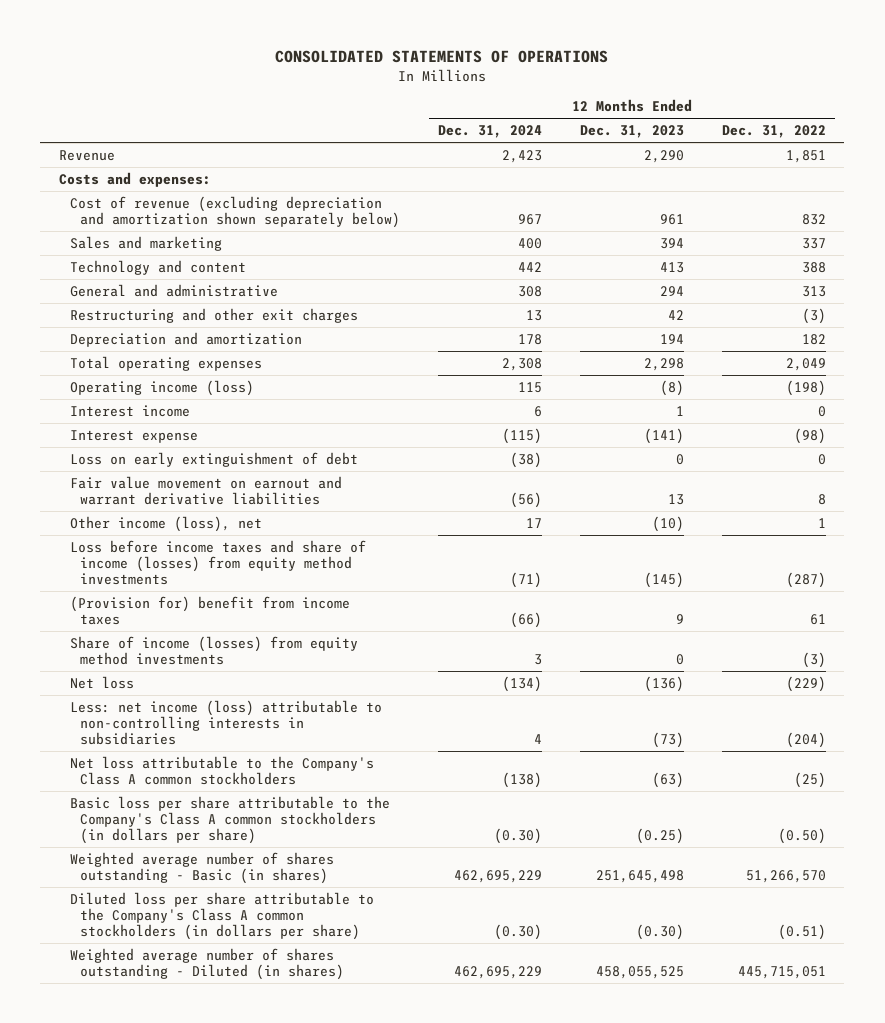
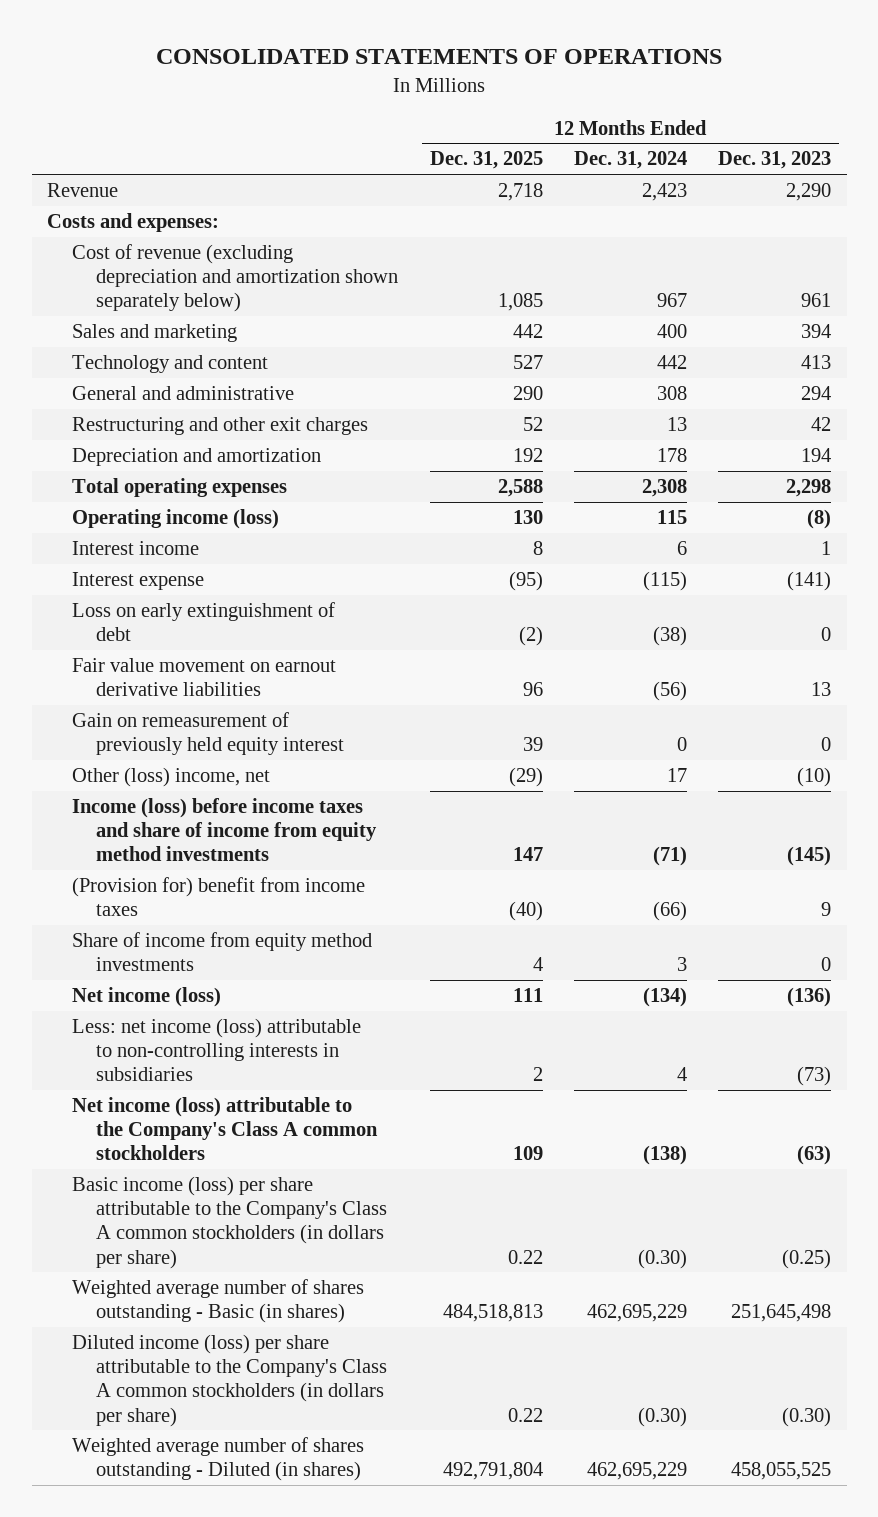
- | 12 Months Ended Dec. 31, 2024 | 12 Months Ended Dec. 31, 2023 | 12 Months Ended Dec. 31, 2022
+ | 12 Months Ended Dec. 31, 2025 | 12 Months Ended Dec. 31, 2024 | 12 Months Ended Dec. 31, 2023
- Fair value movement on earnout and warrant derivative liabilities | (56) | 13 | 8
- Other income (loss), net | 17 | (10) | 1
- Loss before income taxes and share of income (losses) from equity method investments | (71) | (145) | (287)
+ Fair value movement on earnout derivative liabilities | 96 | (56) | 13
+ Gain on remeasurement of previously held equity interest | 39 | 0 | 0
+ Other (loss) income, net | (29) | 17 | (10)
+ Income (loss) before income taxes and share of income from equity method investments | 147 | (71) | (145)
- Share of income (losses) from equity method investments | 3 | 0 | (3)
- Net loss | (134) | (136) | (229)
+ Share of income from equity method investments | 4 | 3 | 0
+ Net income (loss) | 111 | (134) | (136)
- Net loss attributable to the Company's Class A common stockholders | (138) | (63) | (25)
- Basic loss per share attributable to the Company's Class A common stockholders (in dollars per share) | (0.30) | (0.25) | (0.50)
+ Net income (loss) attributable to the Company's Class A common stockholders | 109 | (138) | (63)
+ Basic income (loss) per share attributable to the Company's Class A common stockholders (in dollars per share) | 0.22 | (0.30) | (0.25)
- Diluted loss per share attributable to the Company's Class A common stockholders (in dollars per share) | (0.30) | (0.30) | (0.51)
+ Diluted income (loss) per share attributable to the Company's Class A common stockholders (in dollars per share) | 0.22 | (0.30) | (0.30)

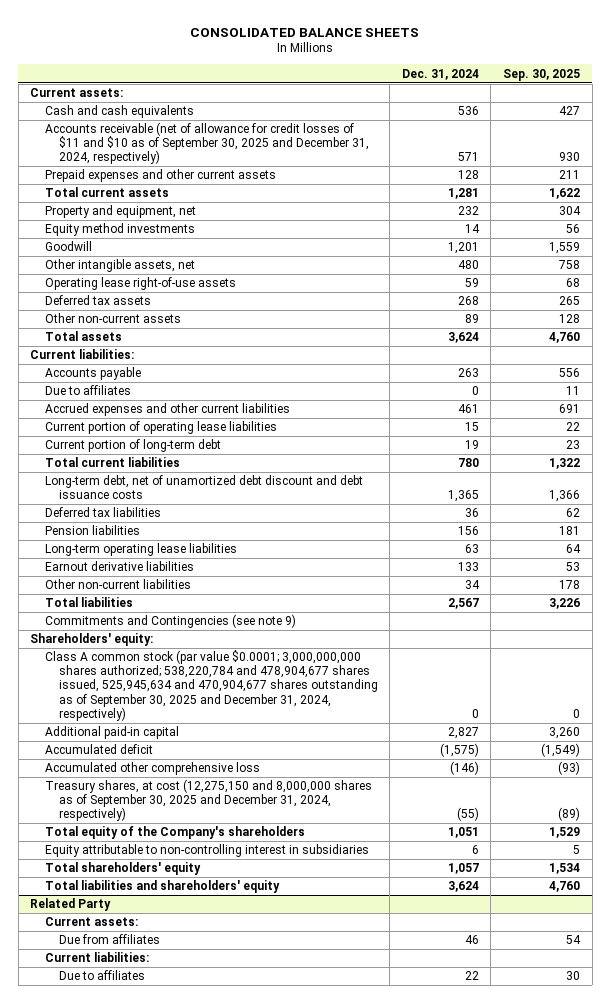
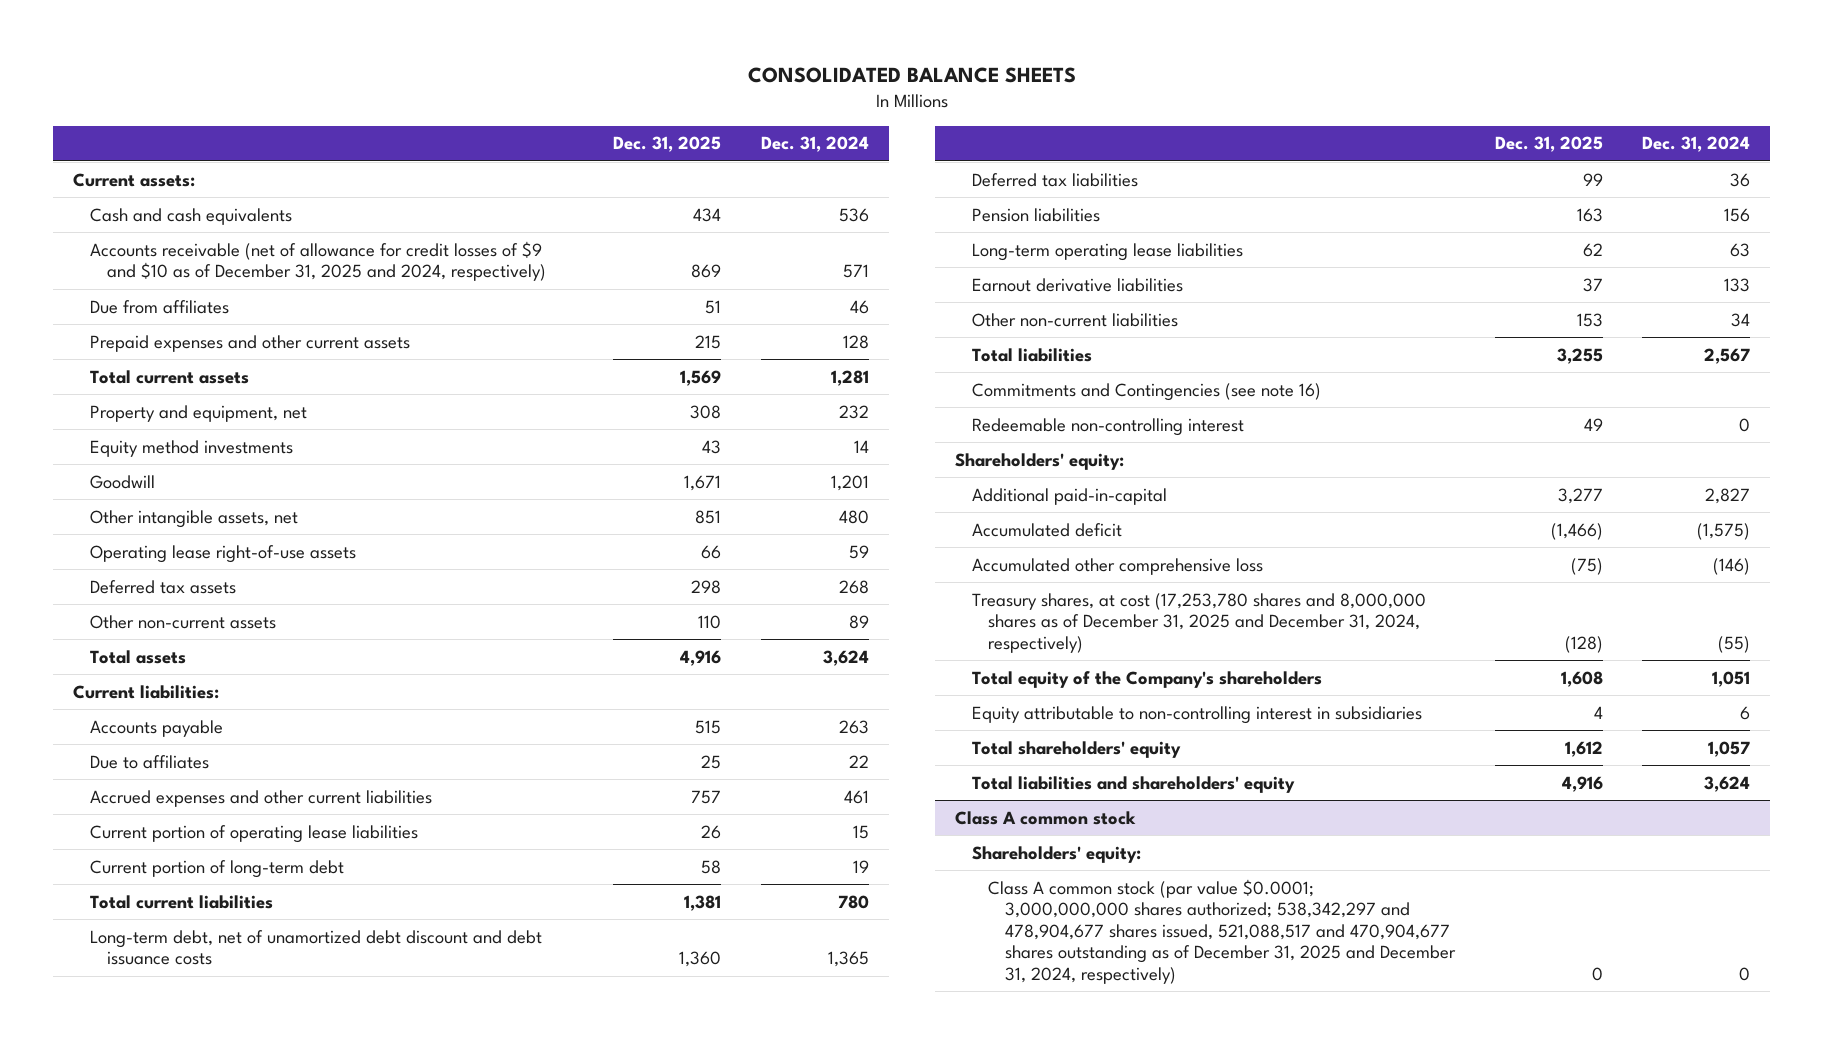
- | Dec. 31, 2024 | Sep. 30, 2025
+ | Dec. 31, 2025 | Dec. 31, 2024
- Accounts receivable (net of allowance for credit losses of $11 and $10 as of September 30, 2025 and December 31, 2024, respectively) | 571 | 930
+ Accounts receivable (net of allowance for credit losses of $9 and $10 as of December 31, 2025 and 2024, respectively) | 869 | 571
+ Due from affiliates | 51 | 46
- Due to affiliates | 0 | 11
+ Due to affiliates | 25 | 22
- Commitments and Contingencies (see note 9)
+ Commitments and Contingencies (see note 16)
+ Redeemable non-controlling interest | 49 | 0
- Class A common stock (par value $0.0001; 3,000,000,000 shares authorized; 538,220,784 and 478,904,677 shares issued, 525,945,634 and 470,904,677 shares outstanding as of September 30, 2025 and December 31, 2024, respectively) | 0 | 0
- Additional paid-in capital | 2,827 | 3,260
+ Additional paid-in-capital | 3,277 | 2,827
- Treasury shares, at cost (12,275,150 and 8,000,000 shares as of September 30, 2025 and December 31, 2024, respectively) | (55) | (89)
+ Treasury shares, at cost (17,253,780 shares and 8,000,000 shares as of December 31, 2025 and December 31, 2024, respectively) | (128) | (55)
- Related Party
- Current assets:
- Due from affiliates | 46 | 54
- Current liabilities:
- Due to affiliates | 22 | 30
+ Class A common stock
+ Shareholders' equity:
+ Class A common stock (par value $0.0001; 3,000,000,000 shares authorized; 538,342,297 and 478,904,677 shares issued, 521,088,517 and 470,904,677 shares outstanding as of December 31, 2025 and December 31, 2024, respectively) | 0 | 0

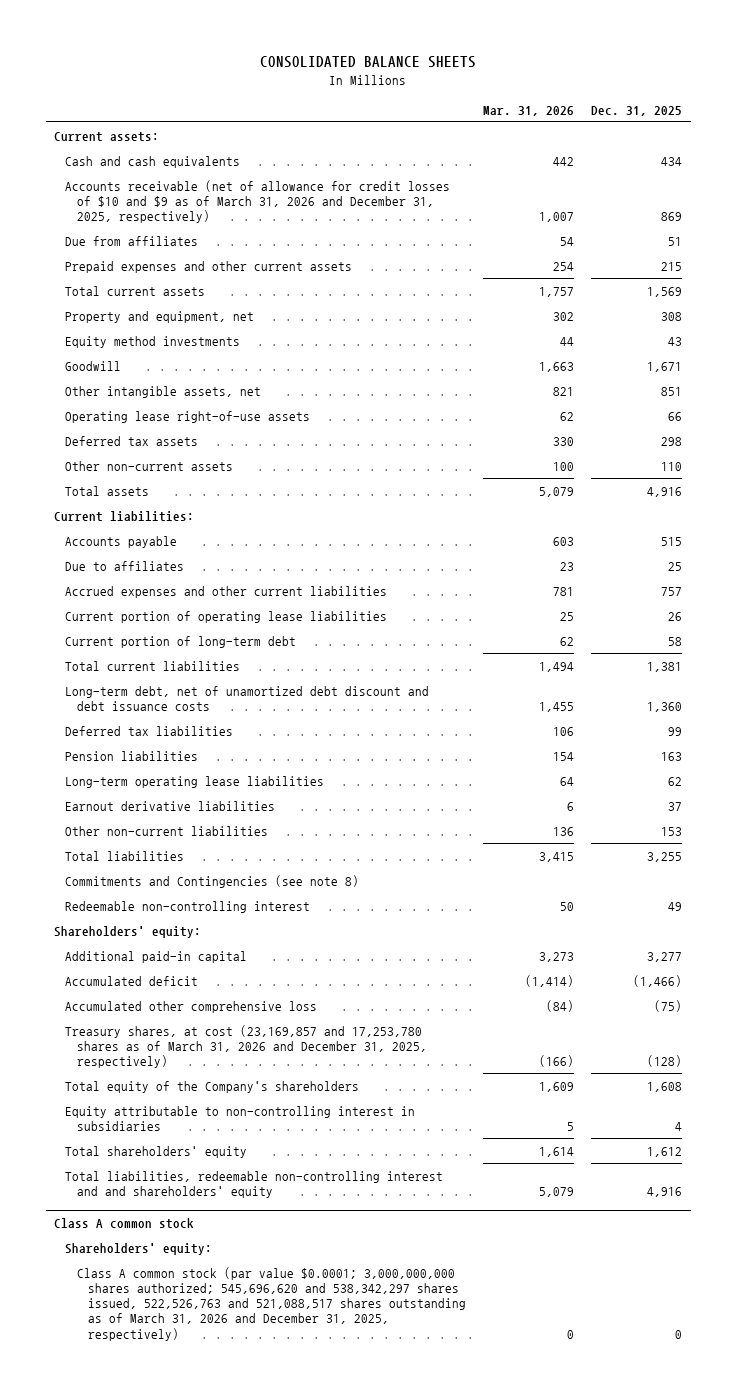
- | Dec. 31, 2025 | Dec. 31, 2024
+ | Mar. 31, 2026 | Dec. 31, 2025
- Accounts receivable (net of allowance for credit losses of $9 and $10 as of December 31, 2025 and 2024, respectively) | 869 | 571
+ Accounts receivable (net of allowance for credit losses of $10 and $9 as of March 31, 2026 and December 31, 2025, respectively) | 1,007 | 869
- Commitments and Contingencies (see note 16)
+ Commitments and Contingencies (see note 8)
- Additional paid-in-capital | 3,277 | 2,827
+ Additional paid-in capital | 3,273 | 3,277
- Treasury shares, at cost (17,253,780 shares and 8,000,000 shares as of December 31, 2025 and December 31, 2024, respectively) | (128) | (55)
+ Treasury shares, at cost (23,169,857 and 17,253,780 shares as of March 31, 2026 and December 31, 2025, respectively) | (166) | (128)
- Total liabilities and shareholders' equity | 4,916 | 3,624
+ Total liabilities, redeemable non-controlling interest and and shareholders' equity | 5,079 | 4,916
@ Class A common stock
- Class A common stock (par value $0.0001; 3,000,000,000 shares authorized; 538,342,297 and 478,904,677 shares issued, 521,088,517 and 470,904,677 shares outstanding as of December 31, 2025 and December 31, 2024, respectively) | 0 | 0
+ Class A common stock (par value $0.0001; 3,000,000,000 shares authorized; 545,696,620 and 538,342,297 shares issued, 522,526,763 and 521,088,517 shares outstanding as of March 31, 2026 and December 31, 2025, respectively) | 0 | 0

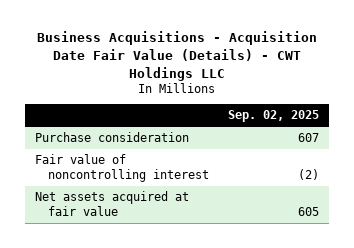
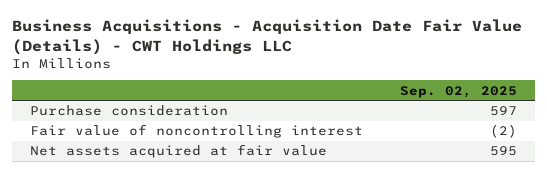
- Purchase consideration | 607
+ Purchase consideration | 597
- Net assets acquired at fair value | 605
+ Net assets acquired at fair value | 595

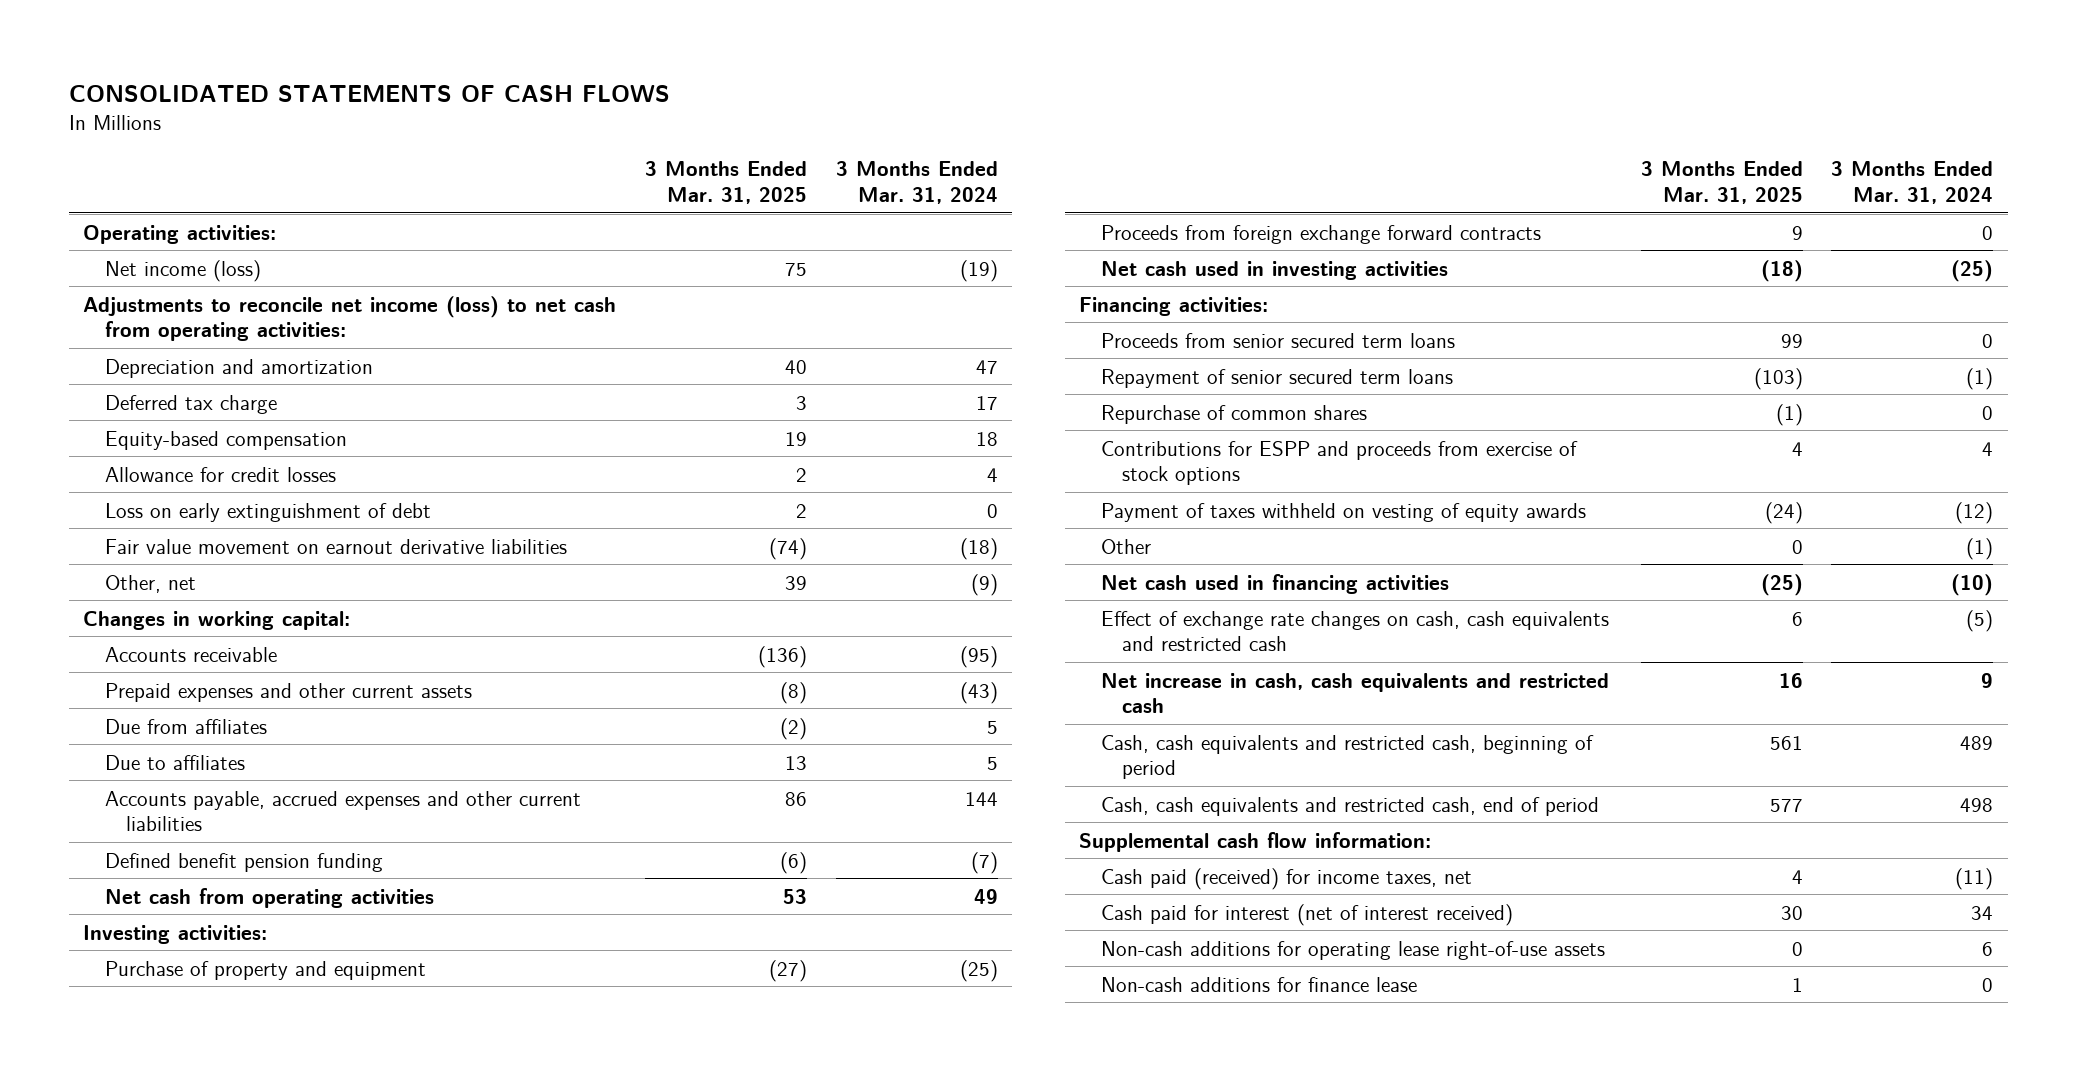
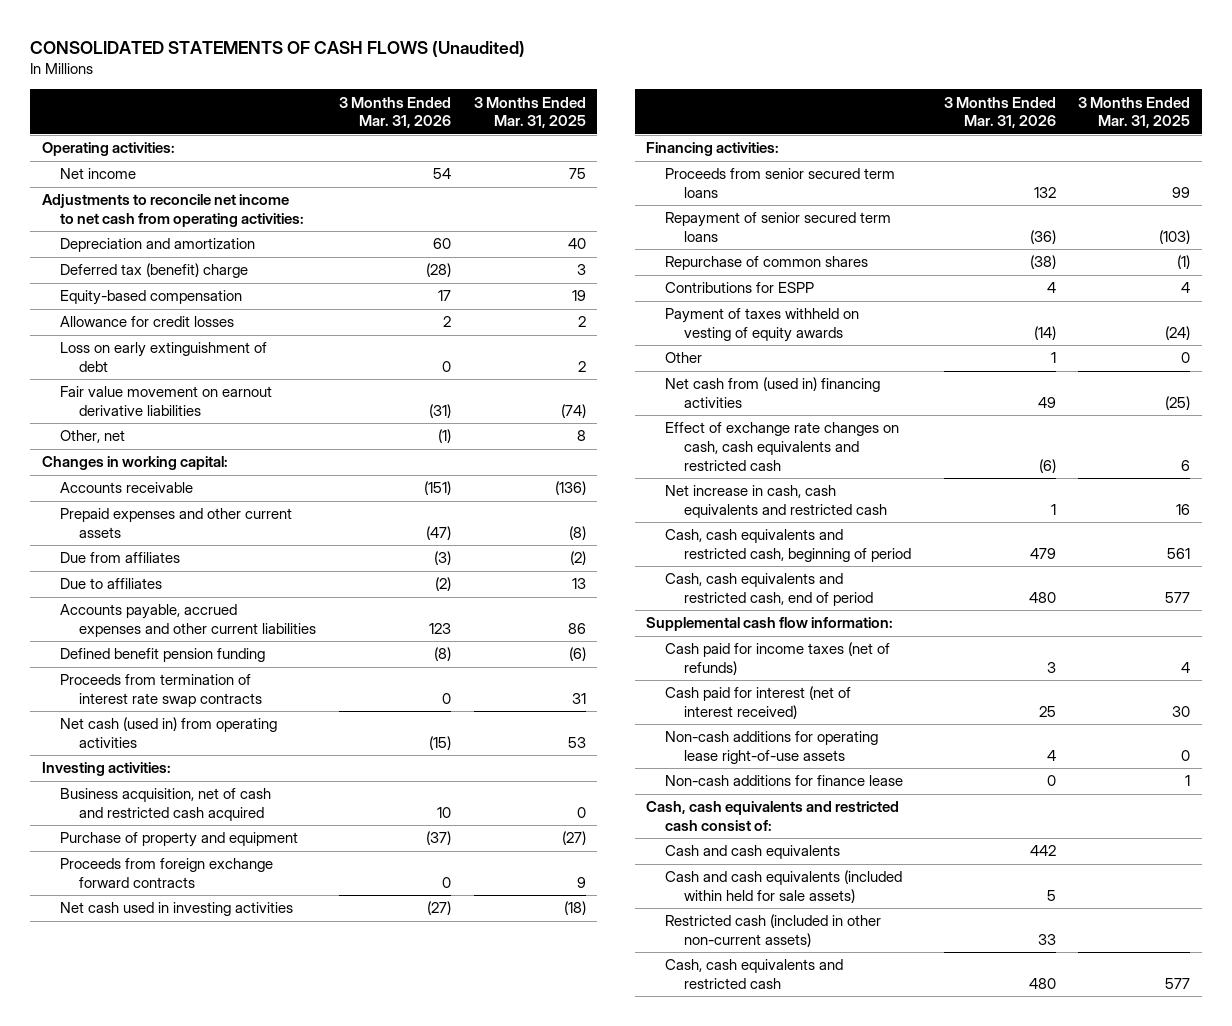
- CONSOLIDATED STATEMENTS OF CASH FLOWS
+ CONSOLIDATED STATEMENTS OF CASH FLOWS (Unaudited)
- | 3 Months Ended Mar. 31, 2025 | 3 Months Ended Mar. 31, 2024
+ | 3 Months Ended Mar. 31, 2026 | 3 Months Ended Mar. 31, 2025
- Net income (loss) | 75 | (19)
- Adjustments to reconcile net income (loss) to net cash from operating activities:
+ Net income | 54 | 75
+ Adjustments to reconcile net income to net cash from operating activities:
- Deferred tax charge | 3 | 17
+ Deferred tax (benefit) charge | (28) | 3
- Other, net | 39 | (9)
+ Other, net | (1) | 8
- Net cash from operating activities | 53 | 49
+ Proceeds from termination of interest rate swap contracts | 0 | 31
+ Net cash (used in) from operating activities | (15) | 53
+ Business acquisition, net of cash and restricted cash acquired | 10 | 0
- Contributions for ESPP and proceeds from exercise of stock options | 4 | 4
+ Contributions for ESPP | 4 | 4
- Net cash used in financing activities | (25) | (10)
+ Net cash from (used in) financing activities | 49 | (25)
- Cash paid (received) for income taxes, net | 4 | (11)
+ Cash paid for income taxes (net of refunds) | 3 | 4
+ Cash, cash equivalents and restricted cash consist of:
+ Cash and cash equivalents | 442 |
+ Cash and cash equivalents (included within held for sale assets) | 5 |
+ Restricted cash (included in other non-current assets) | 33 |
+ Cash, cash equivalents and restricted cash | 480 | 577

